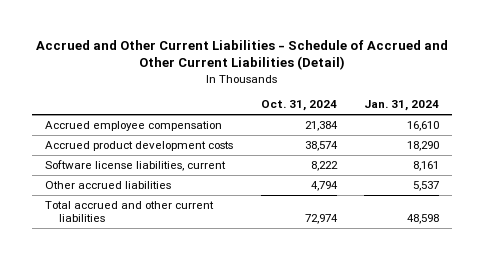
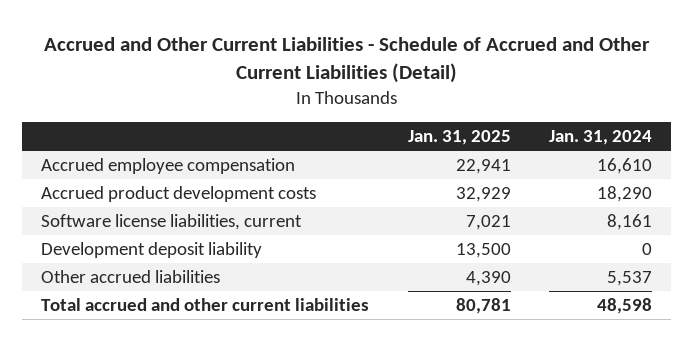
- | Oct. 31, 2024 | Jan. 31, 2024
+ | Jan. 31, 2025 | Jan. 31, 2024
+ Development deposit liability | 13,500 | 0

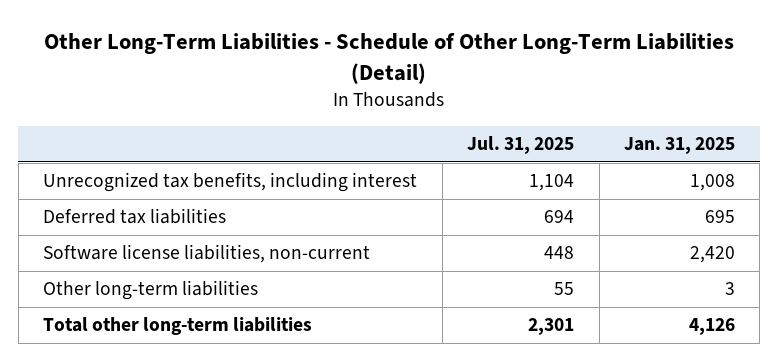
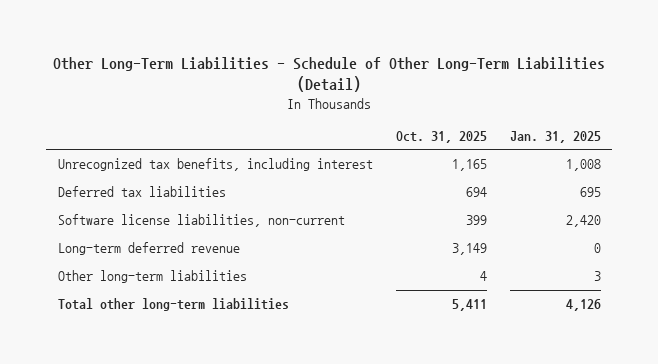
- | Jul. 31, 2025 | Jan. 31, 2025
+ | Oct. 31, 2025 | Jan. 31, 2025
+ Long-term deferred revenue | 3,149 | 0

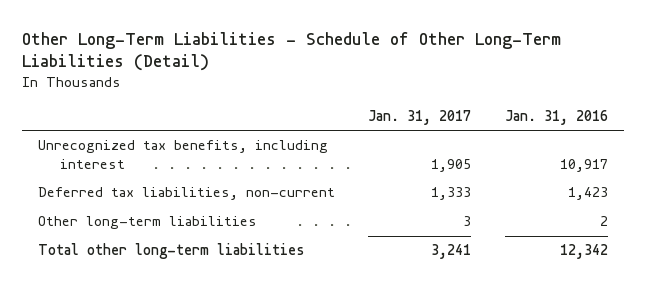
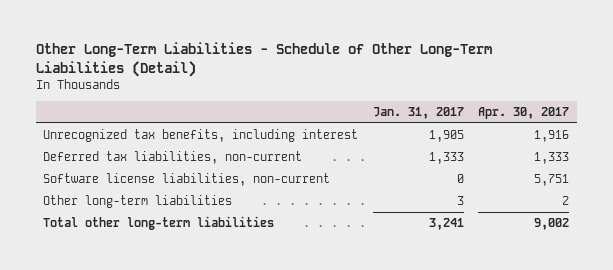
- | Jan. 31, 2017 | Jan. 31, 2016
+ | Jan. 31, 2017 | Apr. 30, 2017
+ Software license liabilities, non-current | 0 | 5,751

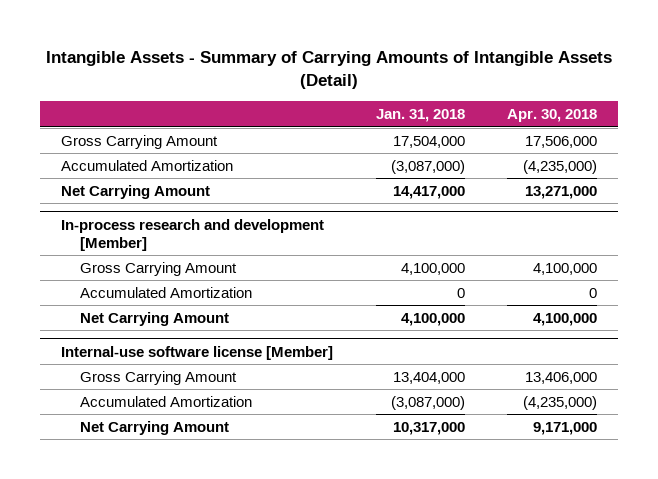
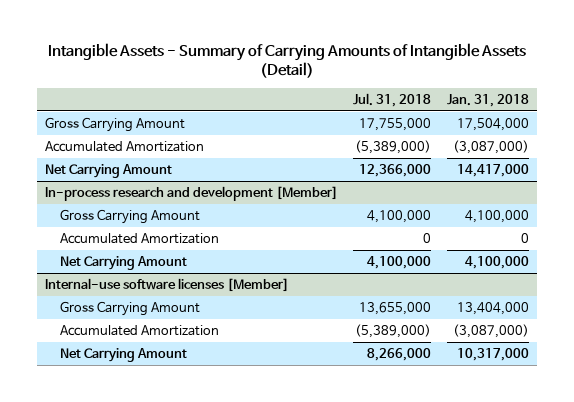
- | Jan. 31, 2018 | Apr. 30, 2018
+ | Jul. 31, 2018 | Jan. 31, 2018
- Internal-use software license [Member]
+ Internal-use software licenses [Member]

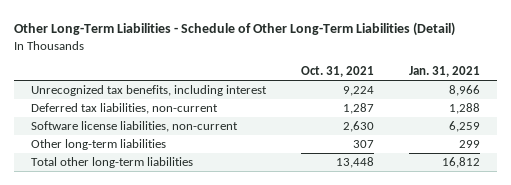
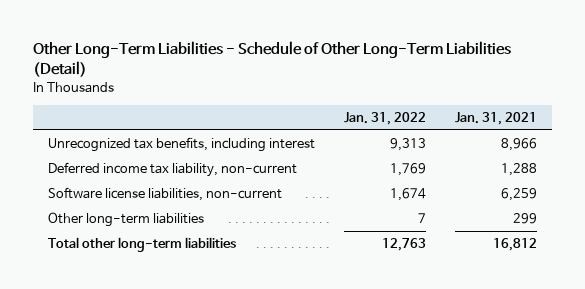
- | Oct. 31, 2021 | Jan. 31, 2021
+ | Jan. 31, 2022 | Jan. 31, 2021
- Deferred tax liabilities, non-current | 1,287 | 1,288
+ Deferred income tax liability, non-current | 1,769 | 1,288

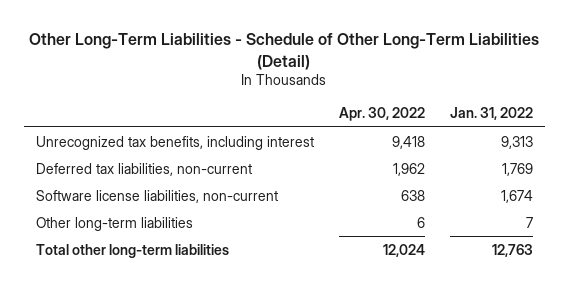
- | Jan. 31, 2022 | Jan. 31, 2021
+ | Apr. 30, 2022 | Jan. 31, 2022
- Deferred income tax liability, non-current | 1,769 | 1,288
+ Deferred tax liabilities, non-current | 1,962 | 1,769

